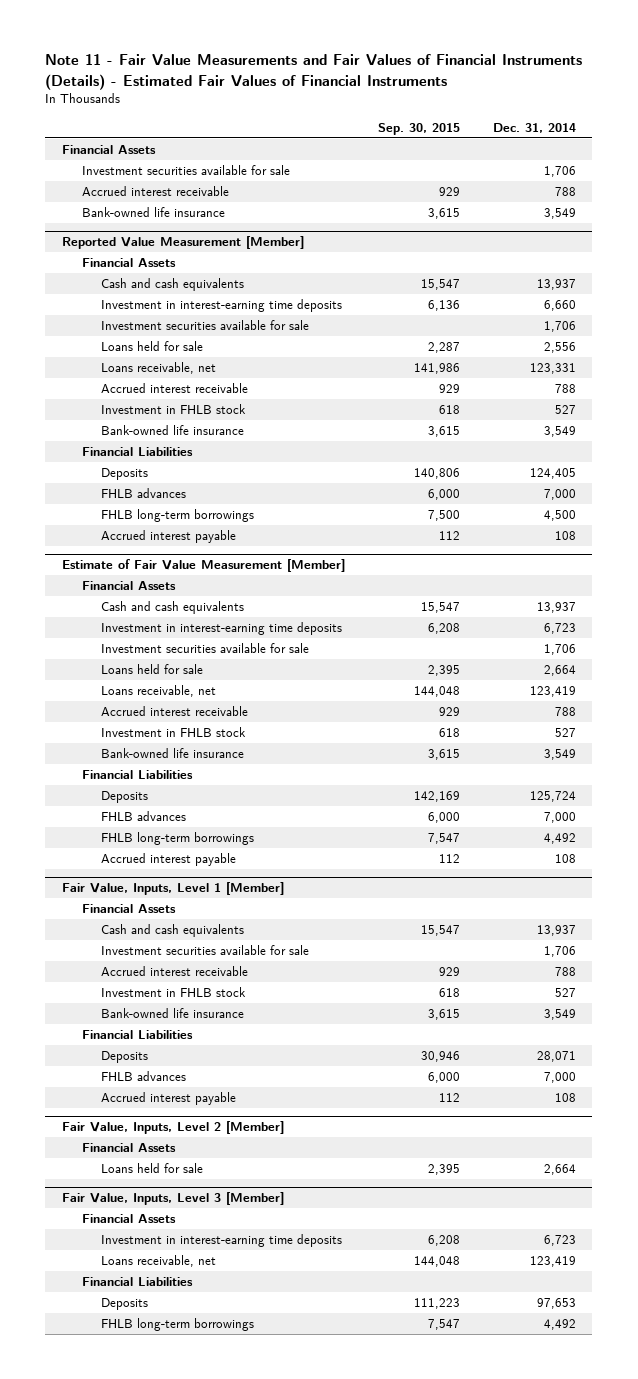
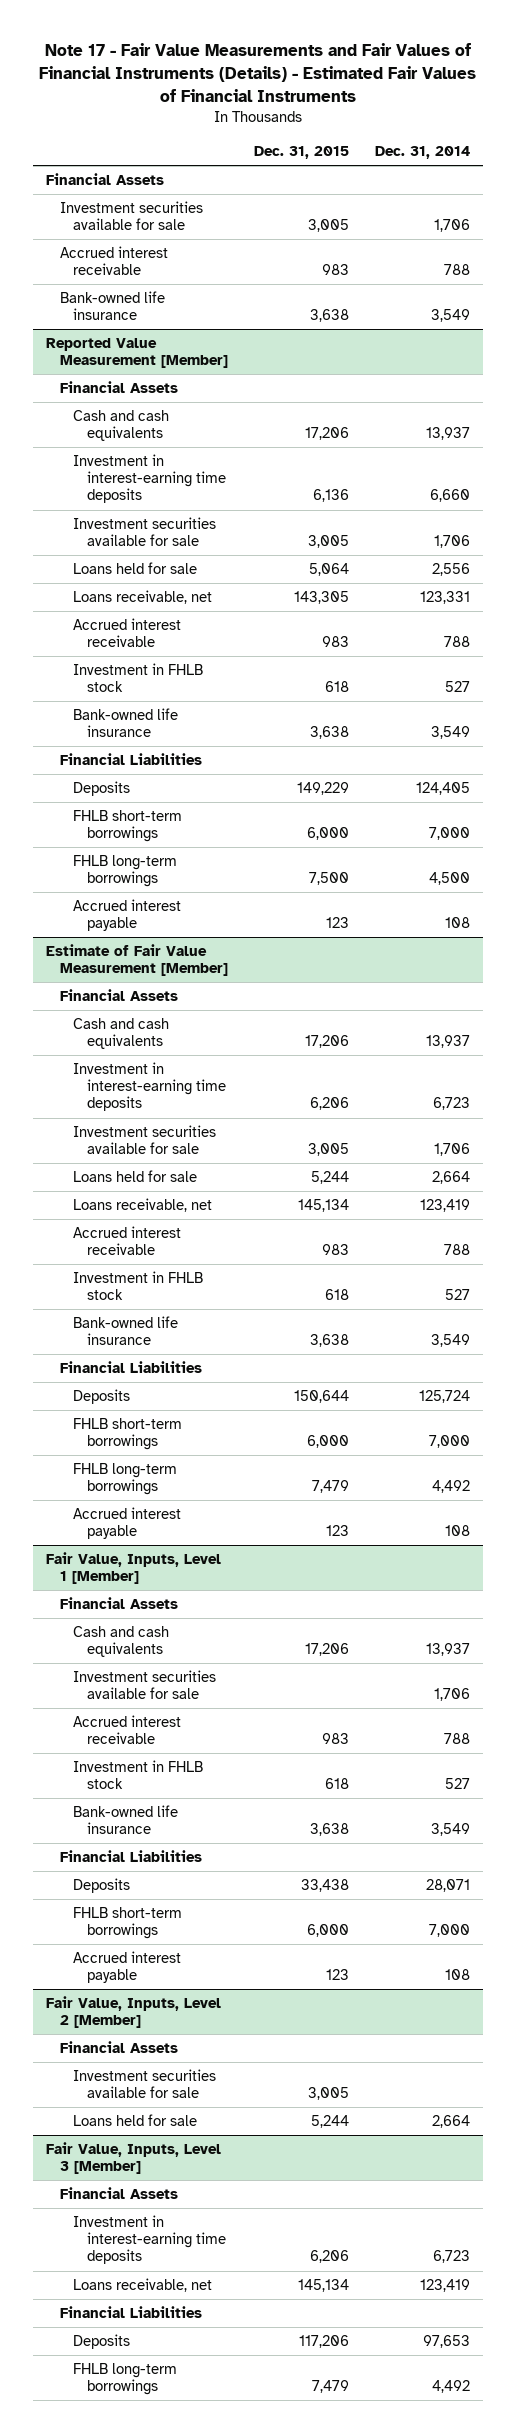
- Note 11 - Fair Value Measurements and Fair Values of Financial Instruments (Details) - Estimated Fair Values of Financial Instruments
+ Note 17 - Fair Value Measurements and Fair Values of Financial Instruments (Details) - Estimated Fair Values of Financial Instruments
- | Sep. 30, 2015 | Dec. 31, 2014
+ | Dec. 31, 2015 | Dec. 31, 2014
@ Reported Value Measurement [Member]
- FHLB advances | 6,000 | 7,000
+ FHLB short-term borrowings | 6,000 | 7,000
@ Estimate of Fair Value Measurement [Member]
- FHLB advances | 6,000 | 7,000
+ FHLB short-term borrowings | 6,000 | 7,000
@ Fair Value, Inputs, Level 1 [Member]
- FHLB advances | 6,000 | 7,000
+ FHLB short-term borrowings | 6,000 | 7,000
@ Fair Value, Inputs, Level 2 [Member]
+ Investment securities available for sale | 3,005 |

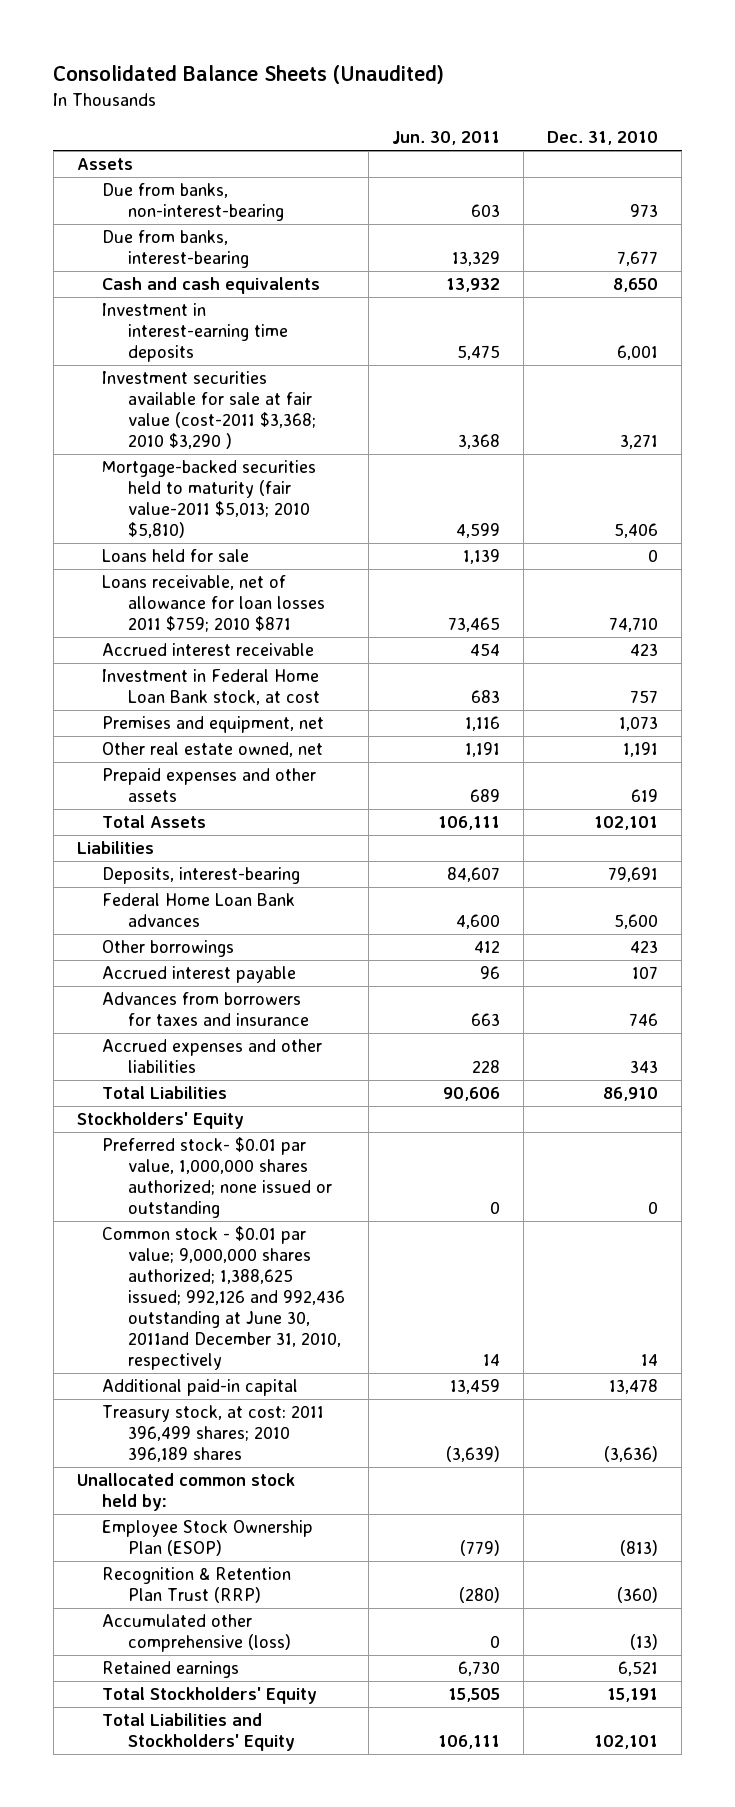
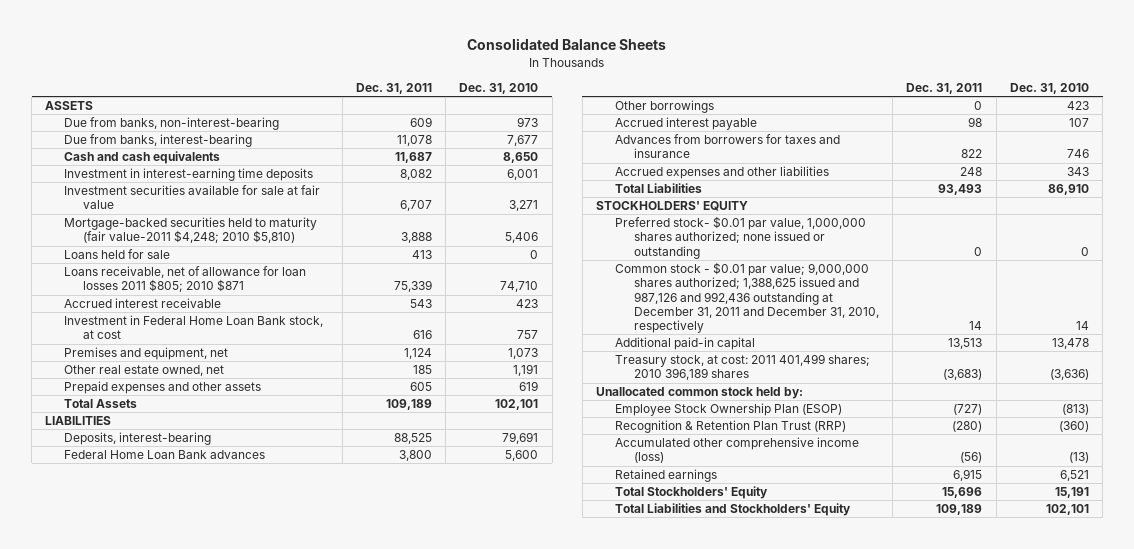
- Consolidated Balance Sheets (Unaudited)
+ Consolidated Balance Sheets
- | Jun. 30, 2011 | Dec. 31, 2010
+ | Dec. 31, 2011 | Dec. 31, 2010
- Assets
+ ASSETS
- Investment securities available for sale at fair value (cost-2011 $3,368; 2010 $3,290 ) | 3,368 | 3,271
- Mortgage-backed securities held to maturity (fair value-2011 $5,013; 2010 $5,810) | 4,599 | 5,406
+ Investment securities available for sale at fair value | 6,707 | 3,271
+ Mortgage-backed securities held to maturity (fair value-2011 $4,248; 2010 $5,810) | 3,888 | 5,406
- Loans receivable, net of allowance for loan losses 2011 $759; 2010 $871 | 73,465 | 74,710
+ Loans receivable, net of allowance for loan losses 2011 $805; 2010 $871 | 75,339 | 74,710
- Liabilities
+ LIABILITIES
- Stockholders' Equity
+ STOCKHOLDERS' EQUITY
- Common stock - $0.01 par value; 9,000,000 shares authorized; 1,388,625 issued; 992,126 and 992,436 outstanding at June 30, 2011and December 31, 2010, respectively | 14 | 14
+ Common stock - $0.01 par value; 9,000,000 shares authorized; 1,388,625 issued and 987,126 and 992,436 outstanding at December 31, 2011 and December 31, 2010, respectively | 14 | 14
- Treasury stock, at cost: 2011 396,499 shares; 2010 396,189 shares | (3,639) | (3,636)
+ Treasury stock, at cost: 2011 401,499 shares; 2010 396,189 shares | (3,683) | (3,636)
- Accumulated other comprehensive (loss) | 0 | (13)
+ Accumulated other comprehensive income (loss) | (56) | (13)

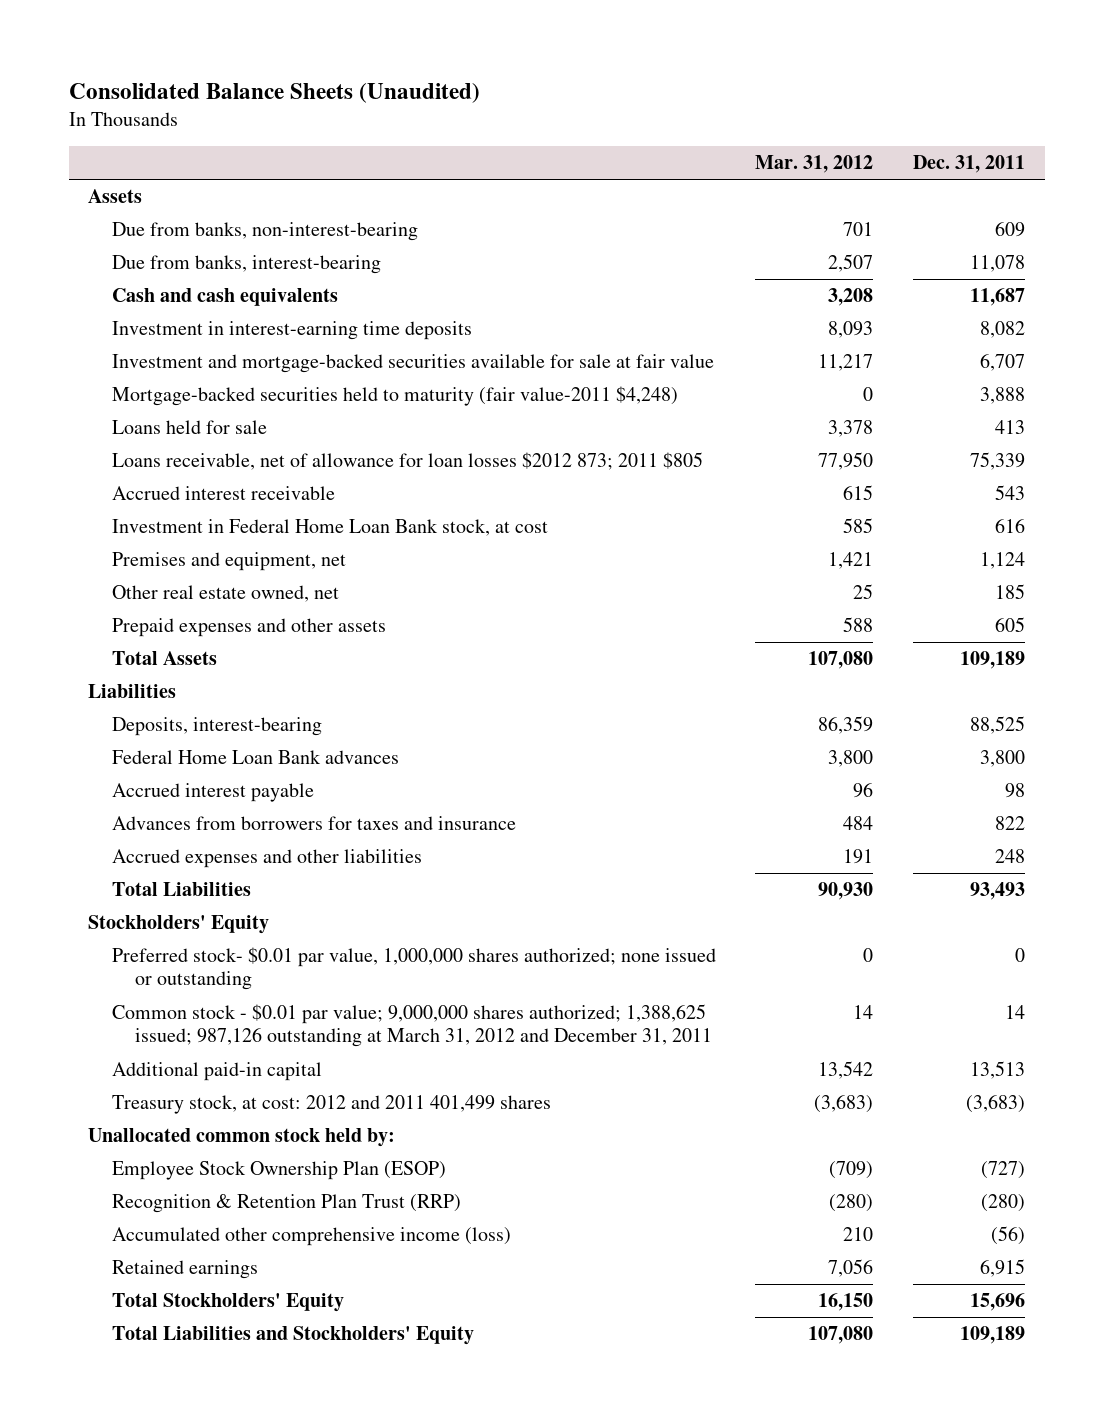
- Consolidated Balance Sheets
+ Consolidated Balance Sheets (Unaudited)
- | Dec. 31, 2011 | Dec. 31, 2010
+ | Mar. 31, 2012 | Dec. 31, 2011
- ASSETS
+ Assets
- Investment securities available for sale at fair value | 6,707 | 3,271
- Mortgage-backed securities held to maturity (fair value-2011 $4,248; 2010 $5,810) | 3,888 | 5,406
+ Investment and mortgage-backed securities available for sale at fair value | 11,217 | 6,707
+ Mortgage-backed securities held to maturity (fair value-2011 $4,248) | 0 | 3,888
- Loans receivable, net of allowance for loan losses 2011 $805; 2010 $871 | 75,339 | 74,710
+ Loans receivable, net of allowance for loan losses $2012 873; 2011 $805 | 77,950 | 75,339
- LIABILITIES
+ Liabilities
- Other borrowings | 0 | 423
- STOCKHOLDERS' EQUITY
+ Stockholders' Equity
- Common stock - $0.01 par value; 9,000,000 shares authorized; 1,388,625 issued and 987,126 and 992,436 outstanding at December 31, 2011 and December 31, 2010, respectively | 14 | 14
+ Common stock - $0.01 par value; 9,000,000 shares authorized; 1,388,625 issued; 987,126 outstanding at March 31, 2012 and December 31, 2011 | 14 | 14
- Treasury stock, at cost: 2011 401,499 shares; 2010 396,189 shares | (3,683) | (3,636)
+ Treasury stock, at cost: 2012 and 2011 401,499 shares | (3,683) | (3,683)

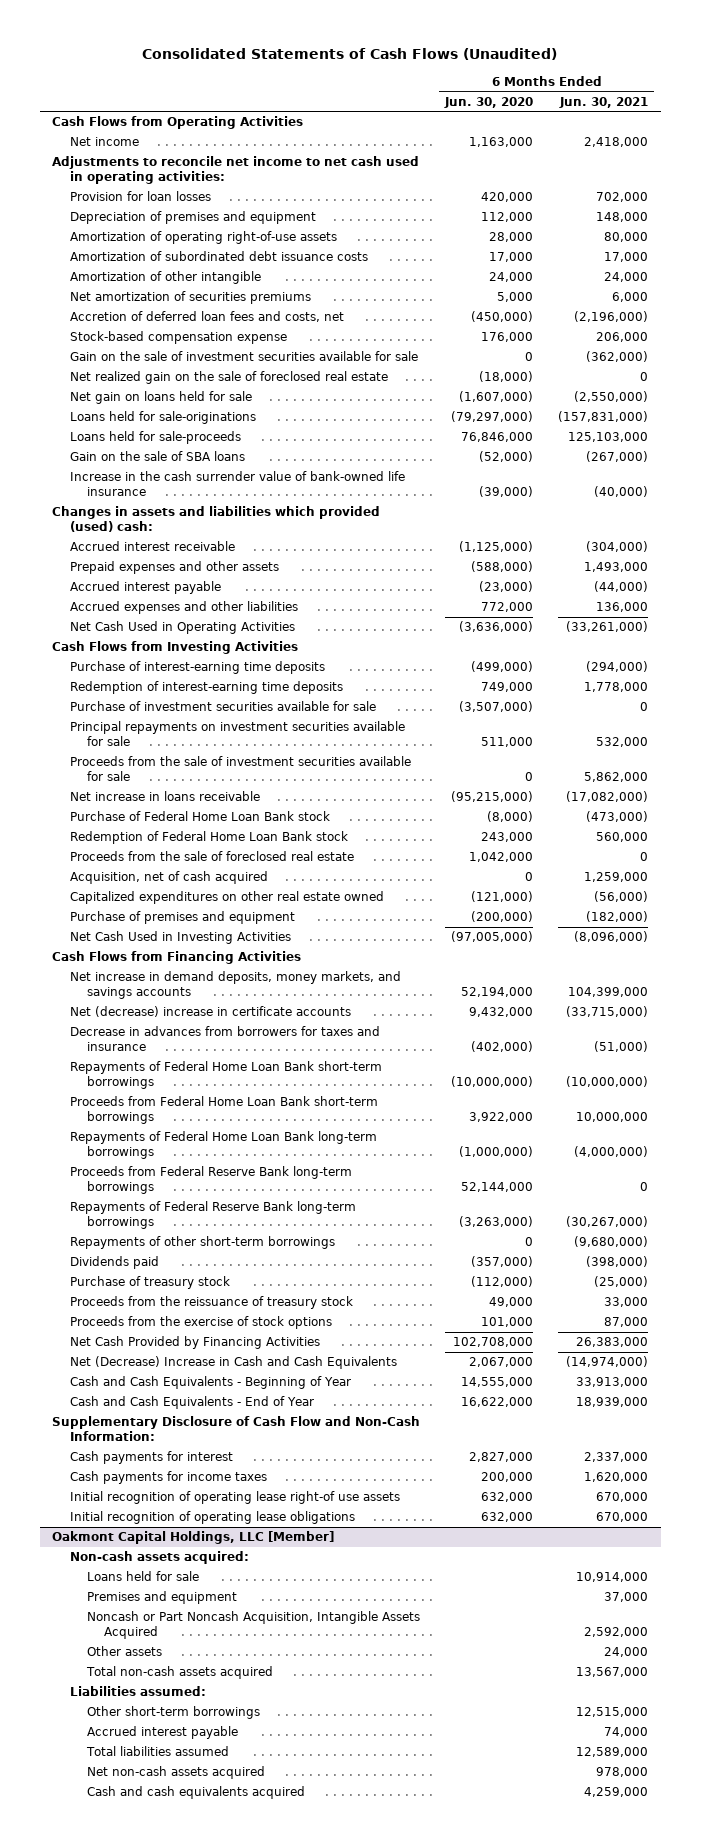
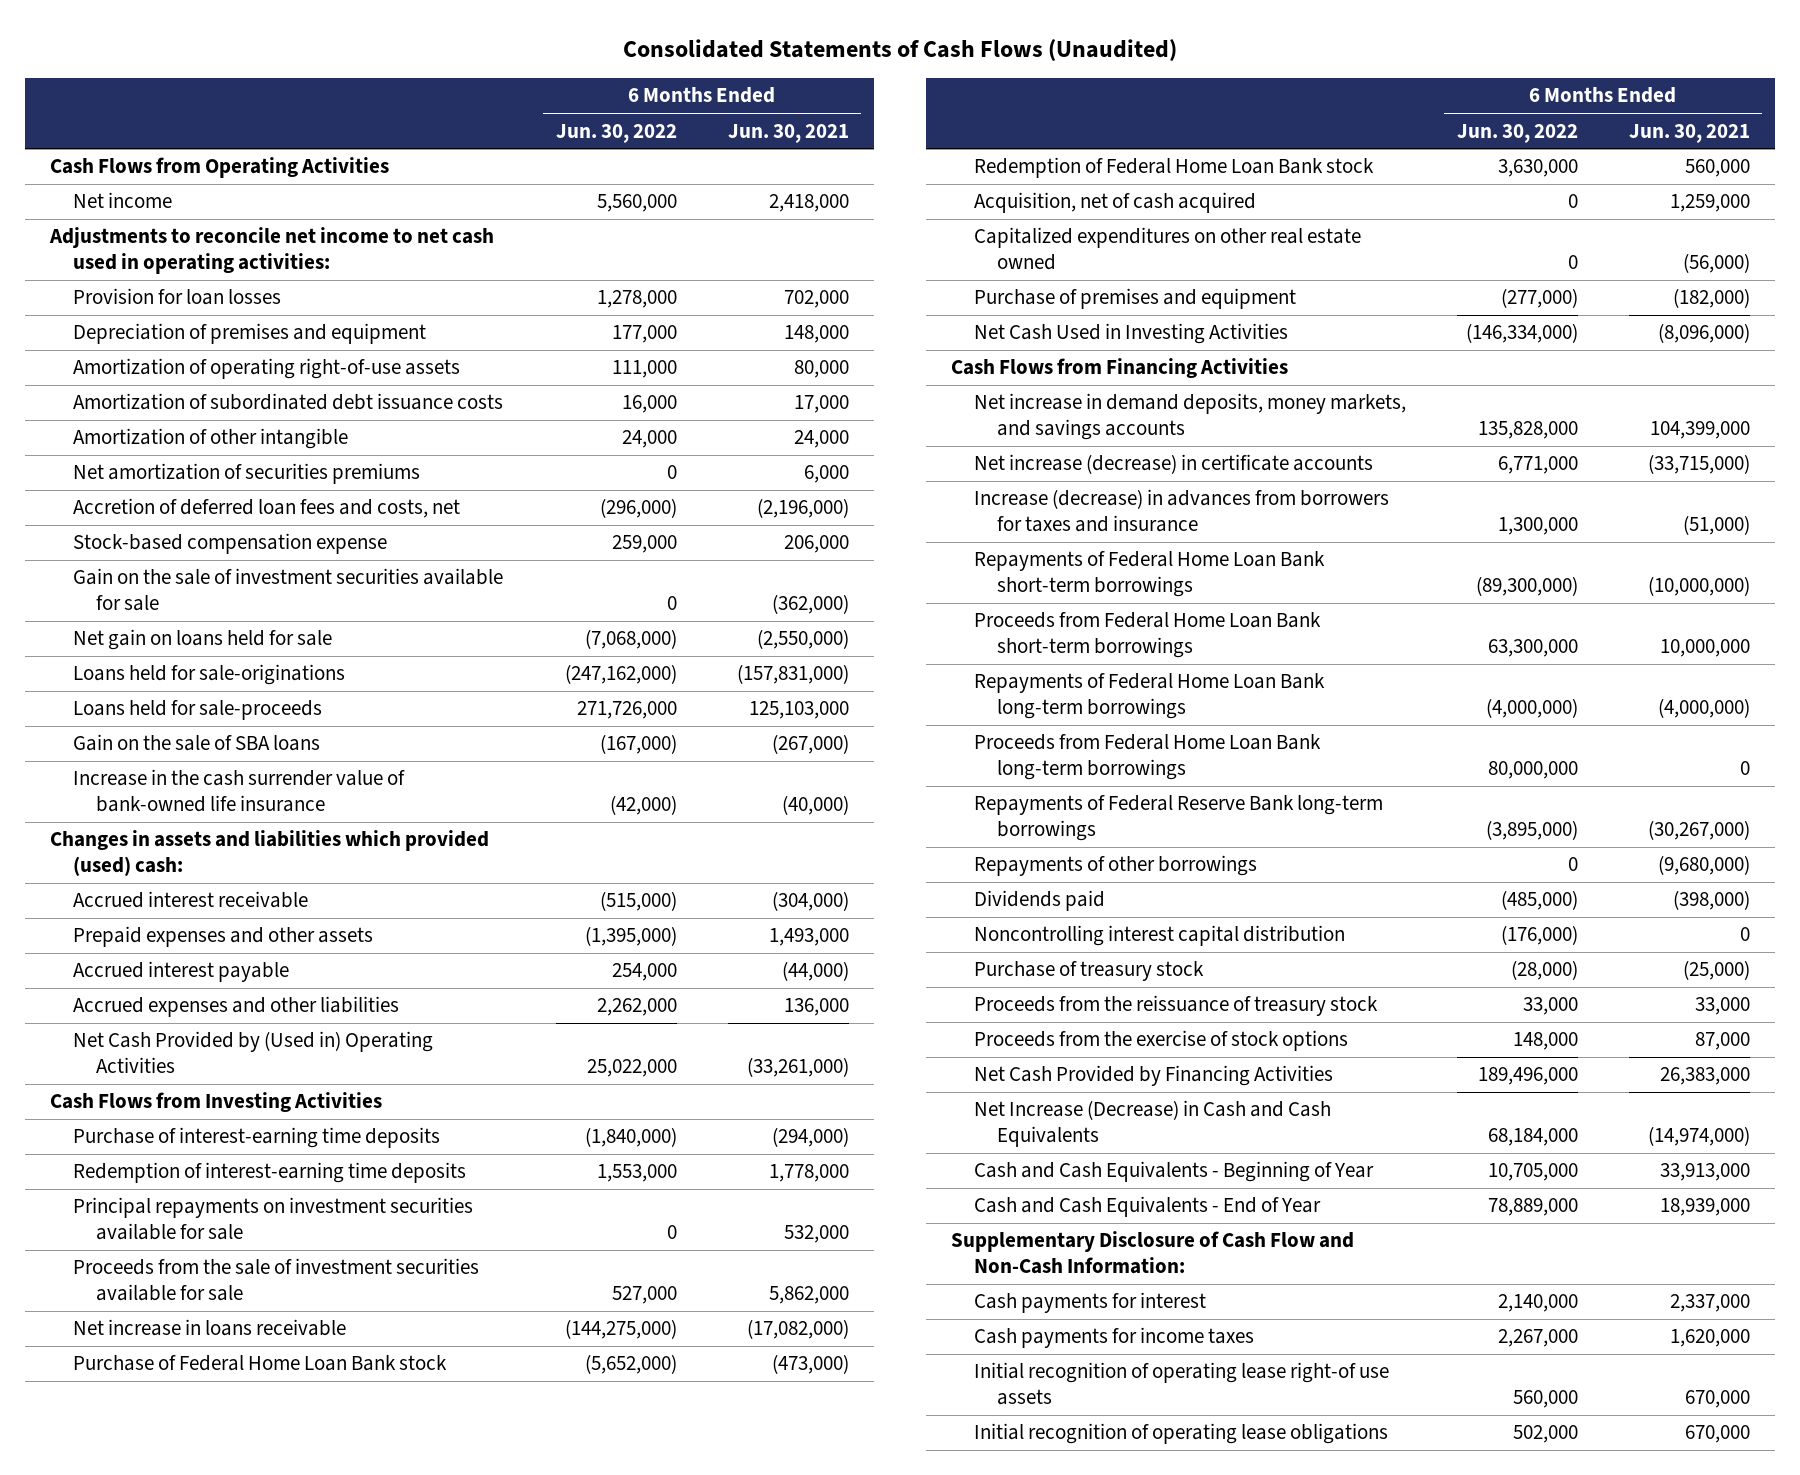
- | 6 Months Ended Jun. 30, 2020 | 6 Months Ended Jun. 30, 2021
+ | 6 Months Ended Jun. 30, 2022 | 6 Months Ended Jun. 30, 2021
- Net realized gain on the sale of foreclosed real estate | (18,000) | 0
- Net Cash Used in Operating Activities | (3,636,000) | (33,261,000)
+ Net Cash Provided by (Used in) Operating Activities | 25,022,000 | (33,261,000)
- Purchase of investment securities available for sale | (3,507,000) | 0
- Proceeds from the sale of foreclosed real estate | 1,042,000 | 0
- Net (decrease) increase in certificate accounts | 9,432,000 | (33,715,000)
- Decrease in advances from borrowers for taxes and insurance | (402,000) | (51,000)
+ Net increase (decrease) in certificate accounts | 6,771,000 | (33,715,000)
+ Increase (decrease) in advances from borrowers for taxes and insurance | 1,300,000 | (51,000)
- Proceeds from Federal Reserve Bank long-term borrowings | 52,144,000 | 0
+ Proceeds from Federal Home Loan Bank long-term borrowings | 80,000,000 | 0
- Repayments of other short-term borrowings | 0 | (9,680,000)
+ Repayments of other borrowings | 0 | (9,680,000)
+ Noncontrolling interest capital distribution | (176,000) | 0
- Net (Decrease) Increase in Cash and Cash Equivalents | 2,067,000 | (14,974,000)
+ Net Increase (Decrease) in Cash and Cash Equivalents | 68,184,000 | (14,974,000)
- Oakmont Capital Holdings, LLC [Member]
- Non-cash assets acquired:
- Loans held for sale | | 10,914,000
- Premises and equipment | | 37,000
- Noncash or Part Noncash Acquisition, Intangible Assets Acquired | | 2,592,000
- Other assets | | 24,000
- Total non-cash assets acquired | | 13,567,000
- Liabilities assumed:
- Other short-term borrowings | | 12,515,000
- Accrued interest payable | | 74,000
- Total liabilities assumed | | 12,589,000
- Net non-cash assets acquired | | 978,000
- Cash and cash equivalents acquired | | 4,259,000

